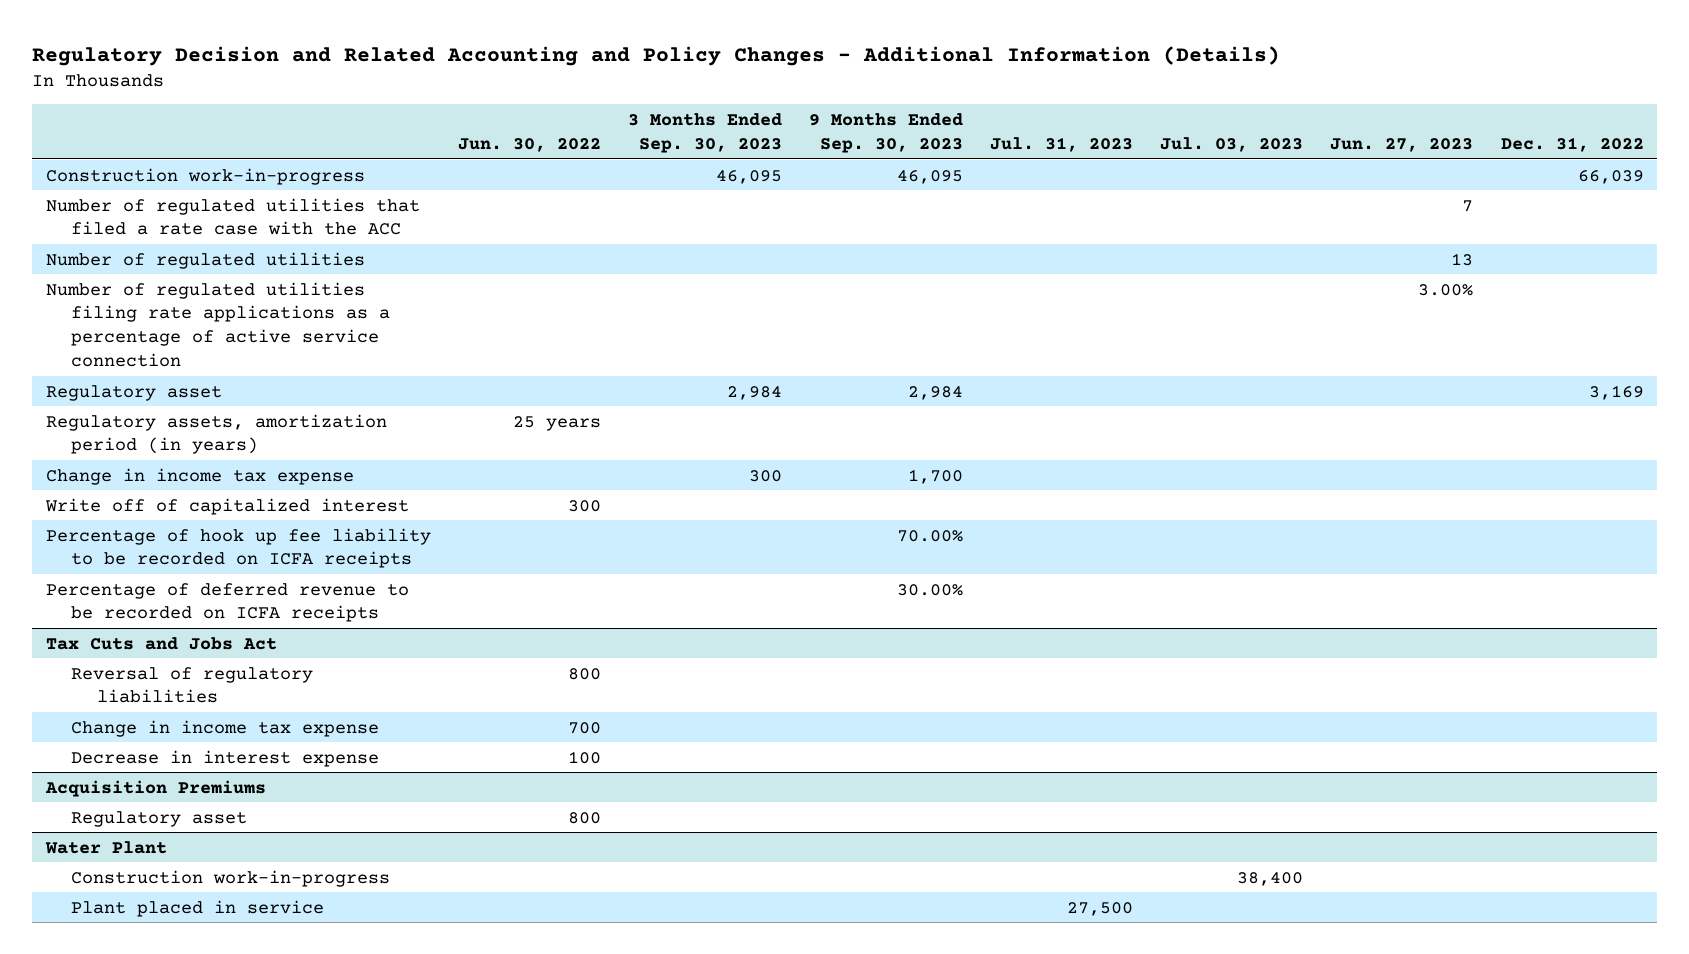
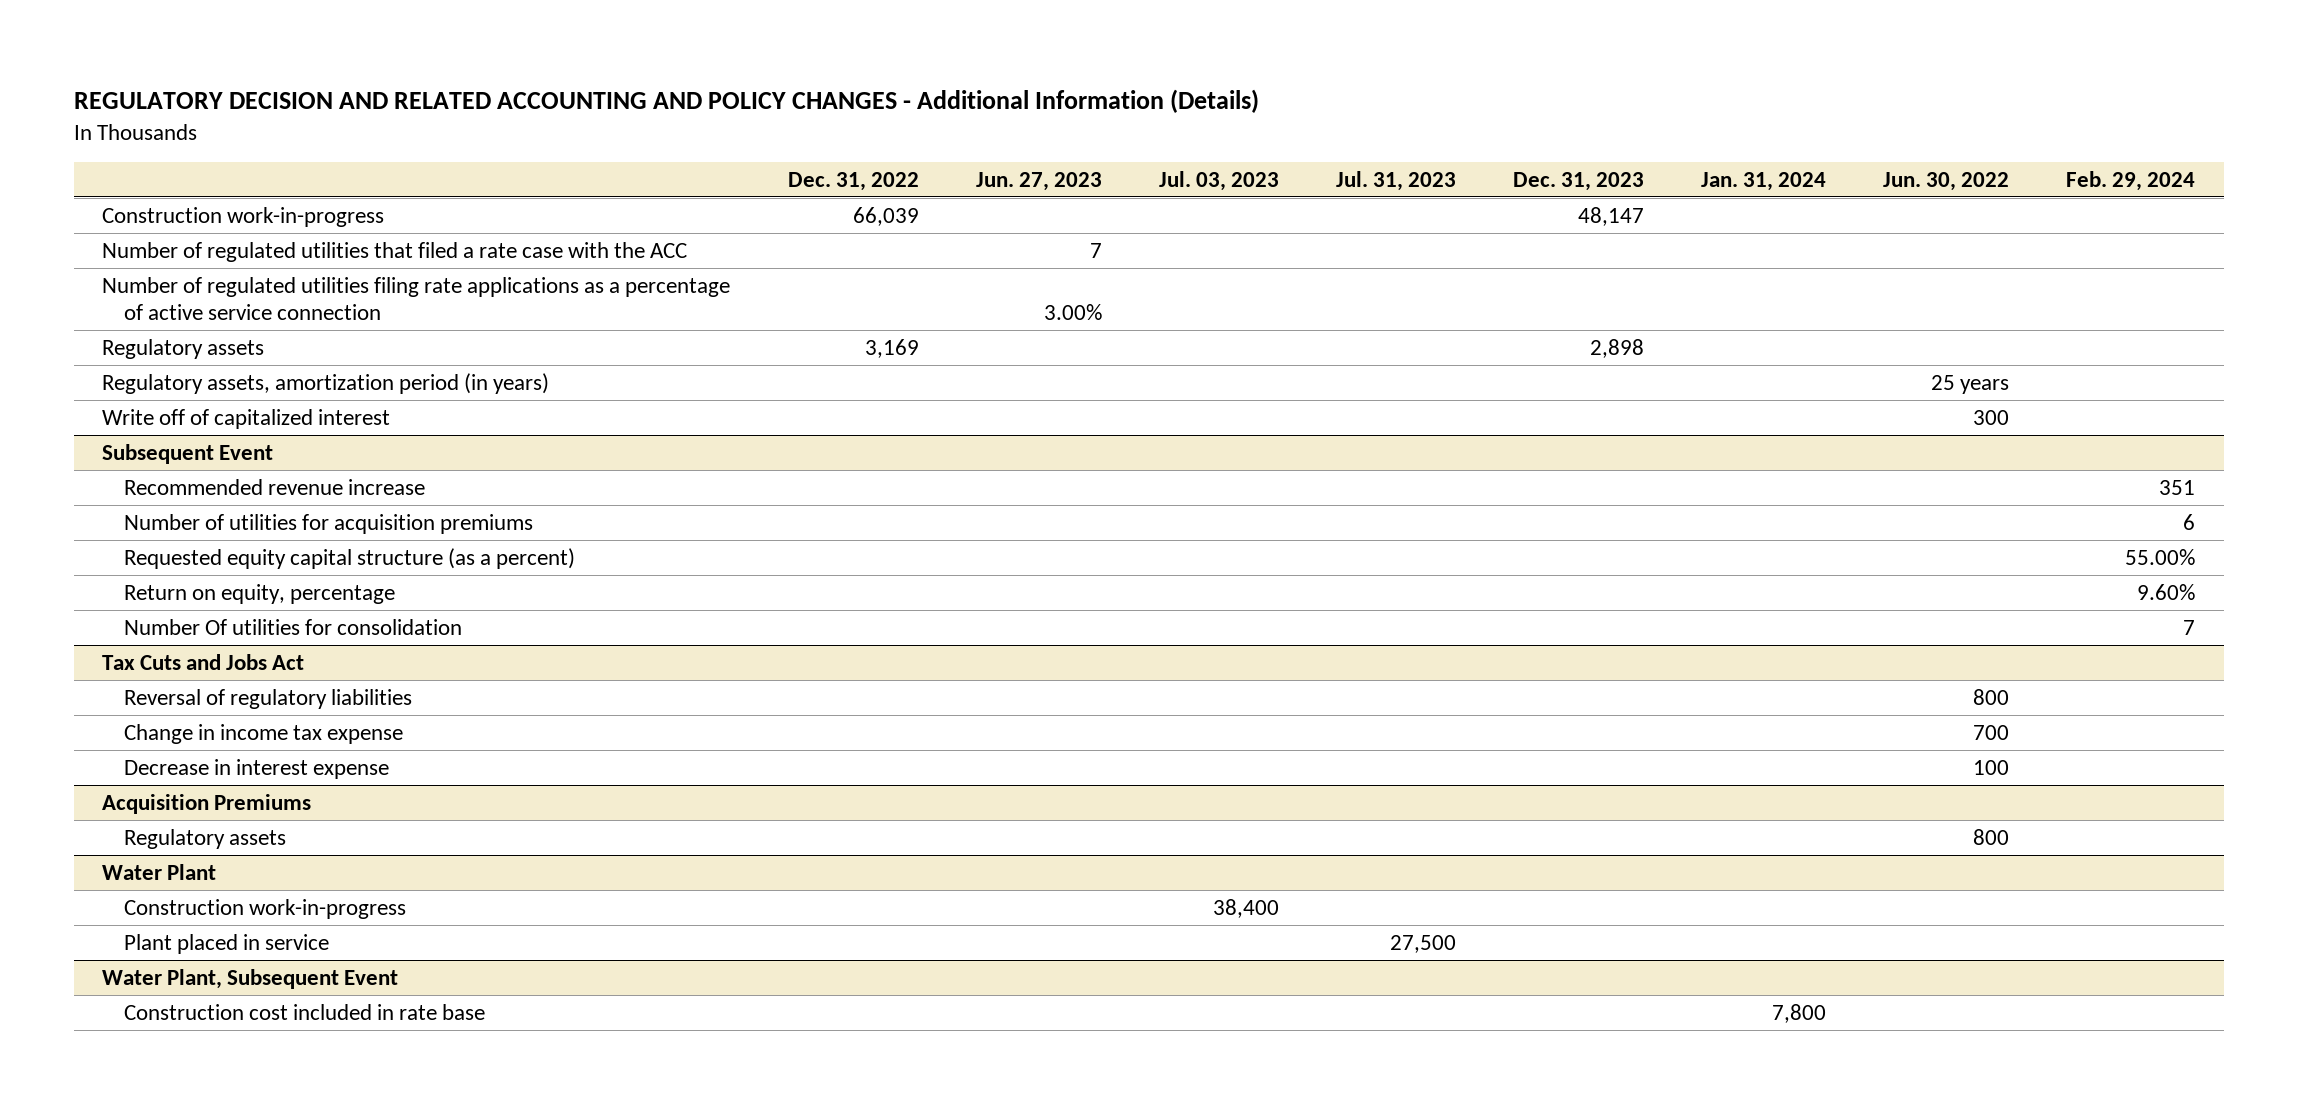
- Regulatory Decision and Related Accounting and Policy Changes - Additional Information (Details)
+ REGULATORY DECISION AND RELATED ACCOUNTING AND POLICY CHANGES - Additional Information (Details)
- | Jun. 30, 2022 | 3 Months Ended Sep. 30, 2023 | 9 Months Ended Sep. 30, 2023 | Jul. 31, 2023 | Jul. 03, 2023 | Jun. 27, 2023 | Dec. 31, 2022
+ | Dec. 31, 2022 | Jun. 27, 2023 | Jul. 03, 2023 | Jul. 31, 2023 | Dec. 31, 2023 | Jan. 31, 2024 | Jun. 30, 2022 | Feb. 29, 2024
- Number of regulated utilities | | | | | | 13 |
- Regulatory asset | | 2,984 | 2,984 | | | | 3,169
+ Regulatory assets | 3,169 | | | | 2,898 | | |
- Change in income tax expense | | 300 | 1,700 | | | |
- Percentage of hook up fee liability to be recorded on ICFA receipts | | | 70.00% | | | |
- Percentage of deferred revenue to be recorded on ICFA receipts | | | 30.00% | | | |
+ Subsequent Event
+ Recommended revenue increase | | | | | | | | 351
+ Number of utilities for acquisition premiums | | | | | | | | 6
+ Requested equity capital structure (as a percent) | | | | | | | | 55.00%
+ Return on equity, percentage | | | | | | | | 9.60%
+ Number Of utilities for consolidation | | | | | | | | 7
@ Acquisition Premiums
- Regulatory asset | 800 | | | | | |
+ Regulatory assets | | | | | | | 800 |
+ Water Plant, Subsequent Event
+ Construction cost included in rate base | | | | | | 7,800 | |

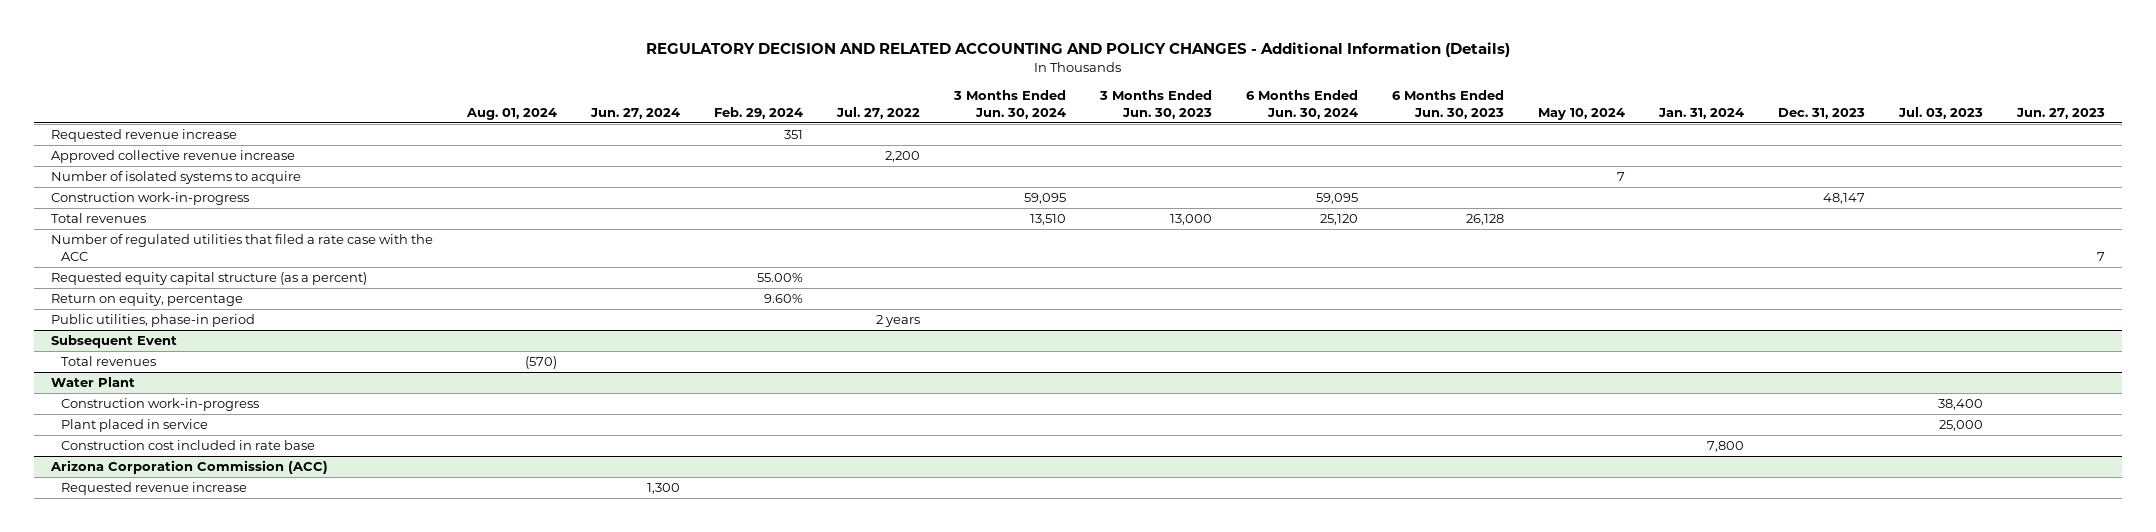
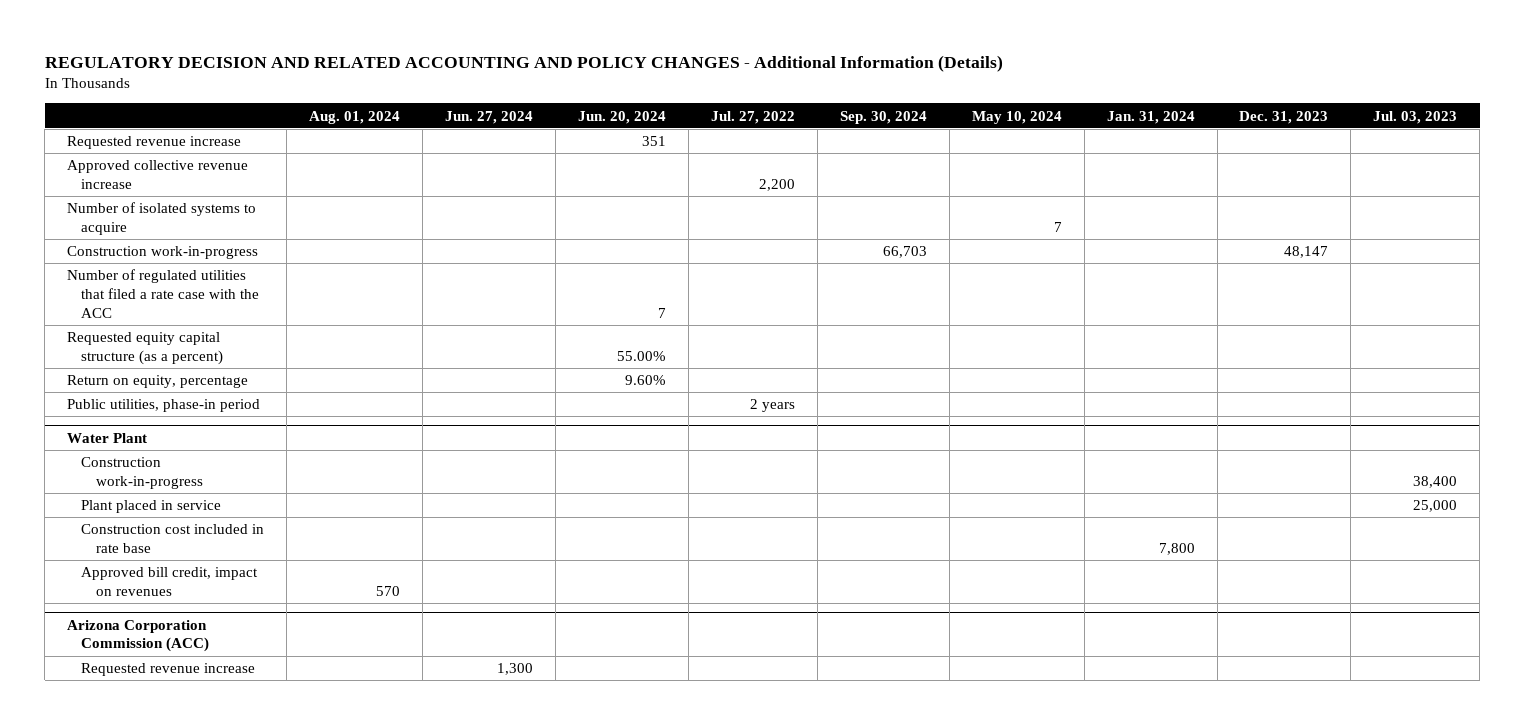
- | Aug. 01, 2024 | Jun. 27, 2024 | Feb. 29, 2024 | Jul. 27, 2022 | 3 Months Ended Jun. 30, 2024 | 3 Months Ended Jun. 30, 2023 | 6 Months Ended Jun. 30, 2024 | 6 Months Ended Jun. 30, 2023 | May 10, 2024 | Jan. 31, 2024 | Dec. 31, 2023 | Jul. 03, 2023 | Jun. 27, 2023
+ | Aug. 01, 2024 | Jun. 27, 2024 | Jun. 20, 2024 | Jul. 27, 2022 | Sep. 30, 2024 | May 10, 2024 | Jan. 31, 2024 | Dec. 31, 2023 | Jul. 03, 2023
- Total revenues | | | | | 13,510 | 13,000 | 25,120 | 26,128 | | | | |
- Subsequent Event
- Total revenues | (570) | | | | | | | | | | | |
@ Water Plant
+ Approved bill credit, impact on revenues | 570 | | | | | | | |

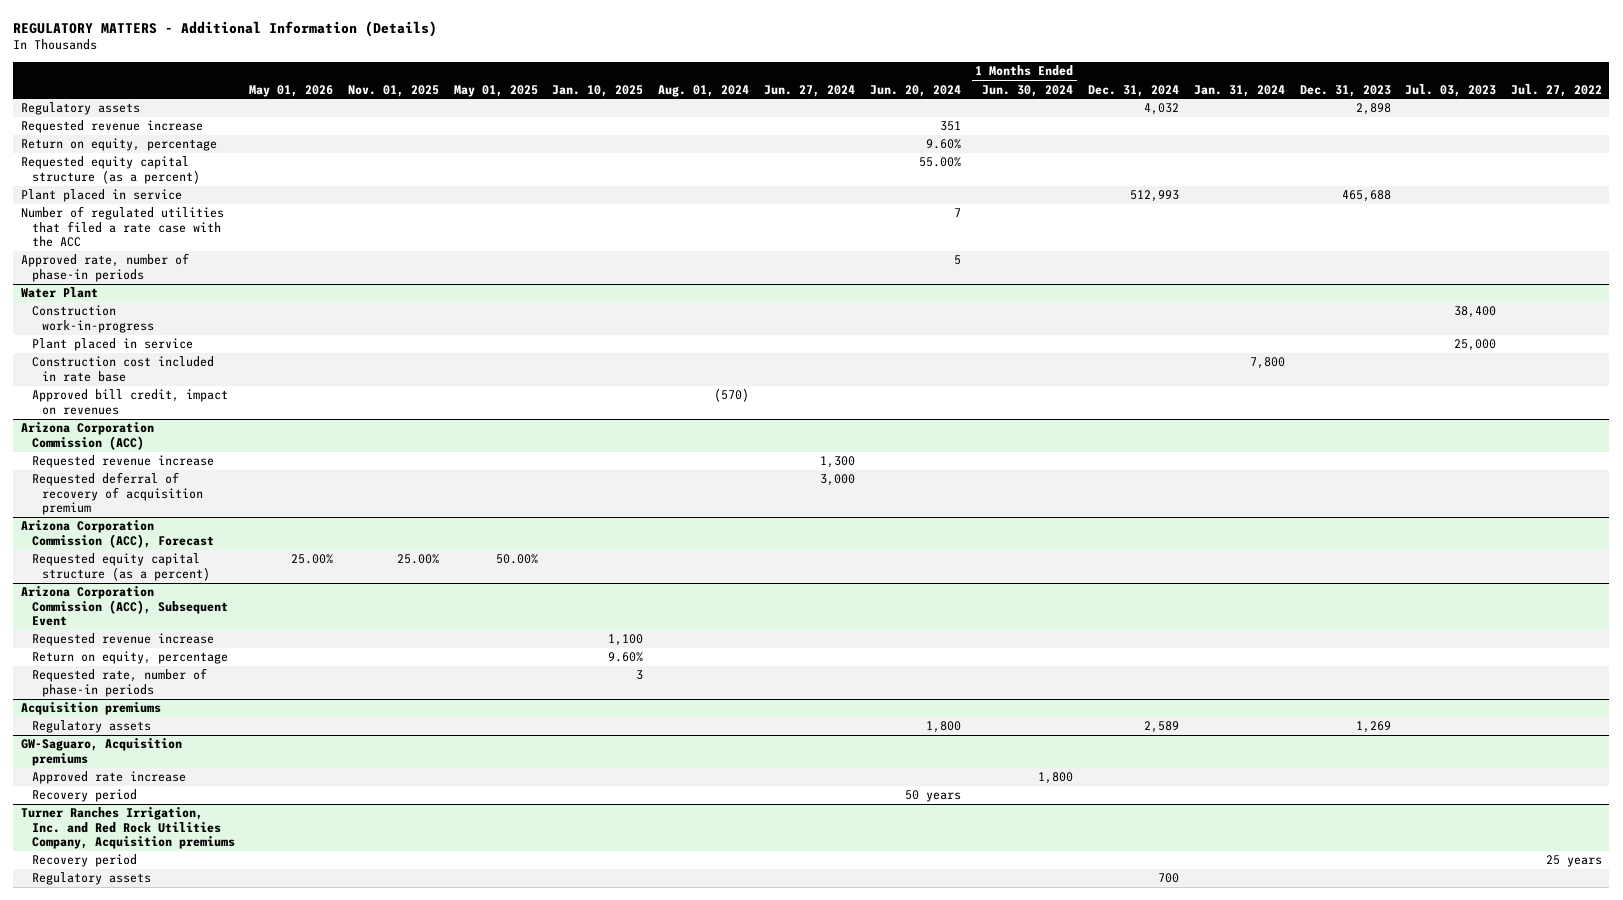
- REGULATORY DECISION AND RELATED ACCOUNTING AND POLICY CHANGES - Additional Information (Details)
+ REGULATORY MATTERS - Additional Information (Details)
- | Aug. 01, 2024 | Jun. 27, 2024 | Jun. 20, 2024 | Jul. 27, 2022 | Sep. 30, 2024 | May 10, 2024 | Jan. 31, 2024 | Dec. 31, 2023 | Jul. 03, 2023
+ | May 01, 2026 | Nov. 01, 2025 | May 01, 2025 | Jan. 10, 2025 | Aug. 01, 2024 | Jun. 27, 2024 | Jun. 20, 2024 | 1 Months Ended Jun. 30, 2024 | Dec. 31, 2024 | Jan. 31, 2024 | Dec. 31, 2023 | Jul. 03, 2023 | Jul. 27, 2022
+ Regulatory assets | | | | | | | | | 4,032 | | 2,898 | |
- Approved collective revenue increase | | | | 2,200 | | | | |
- Number of isolated systems to acquire | | | | | | 7 | | |
- Construction work-in-progress | | | | | 66,703 | | | 48,147 |
- Public utilities, phase-in period | | | | 2 years | | | | |
moved down: Requested equity capital structure (as a percent) | | | | | | | 55.00% | | | | | |
+ Plant placed in service | | | | | | | | | 512,993 | | 465,688 | |
moved down: Number of regulated utilities that filed a rate case with the ACC | | | | | | | 7 | | | | | |
+ Approved rate, number of phase-in periods | | | | | | | 5 | | | | | |
@ Water Plant
- Approved bill credit, impact on revenues | 570 | | | | | | | |
+ Approved bill credit, impact on revenues | | | | | (570) | | | | | | | |
@ Arizona Corporation Commission (ACC)
+ Requested deferral of recovery of acquisition premium | | | | | | 3,000 | | | | | | |
+ Arizona Corporation Commission (ACC), Forecast
+ Requested equity capital structure (as a percent) | 25.00% | 25.00% | 50.00% | | | | | | | | | |
+ Arizona Corporation Commission (ACC), Subsequent Event
+ Requested revenue increase | | | | 1,100 | | | | | | | | |
+ Return on equity, percentage | | | | 9.60% | | | | | | | | |
+ Requested rate, number of phase-in periods | | | | 3 | | | | | | | | |
+ Acquisition premiums
+ Regulatory assets | | | | | | | 1,800 | | 2,589 | | 1,269 | |
+ GW-Saguaro, Acquisition premiums
+ Approved rate increase | | | | | | | | 1,800 | | | | |
+ Recovery period | | | | | | | 50 years | | | | | |
+ Turner Ranches Irrigation, Inc. and Red Rock Utilities Company, Acquisition premiums
+ Recovery period | | | | | | | | | | | | | 25 years
+ Regulatory assets | | | | | | | | | 700 | | | |

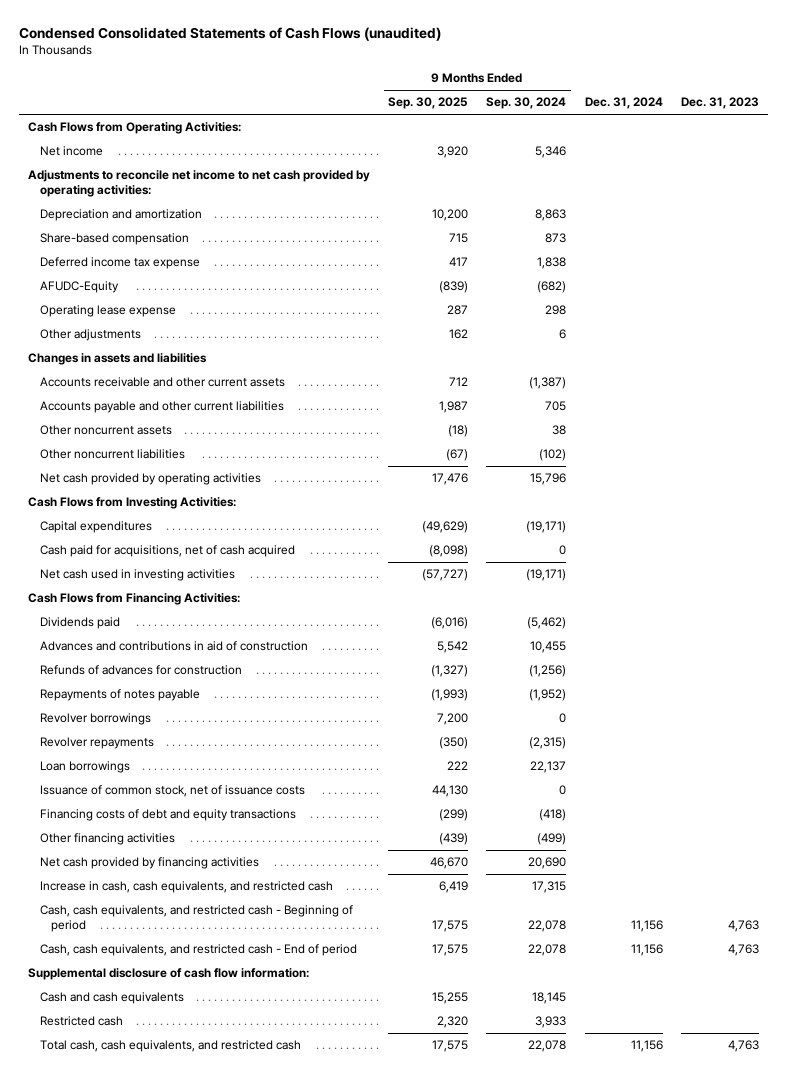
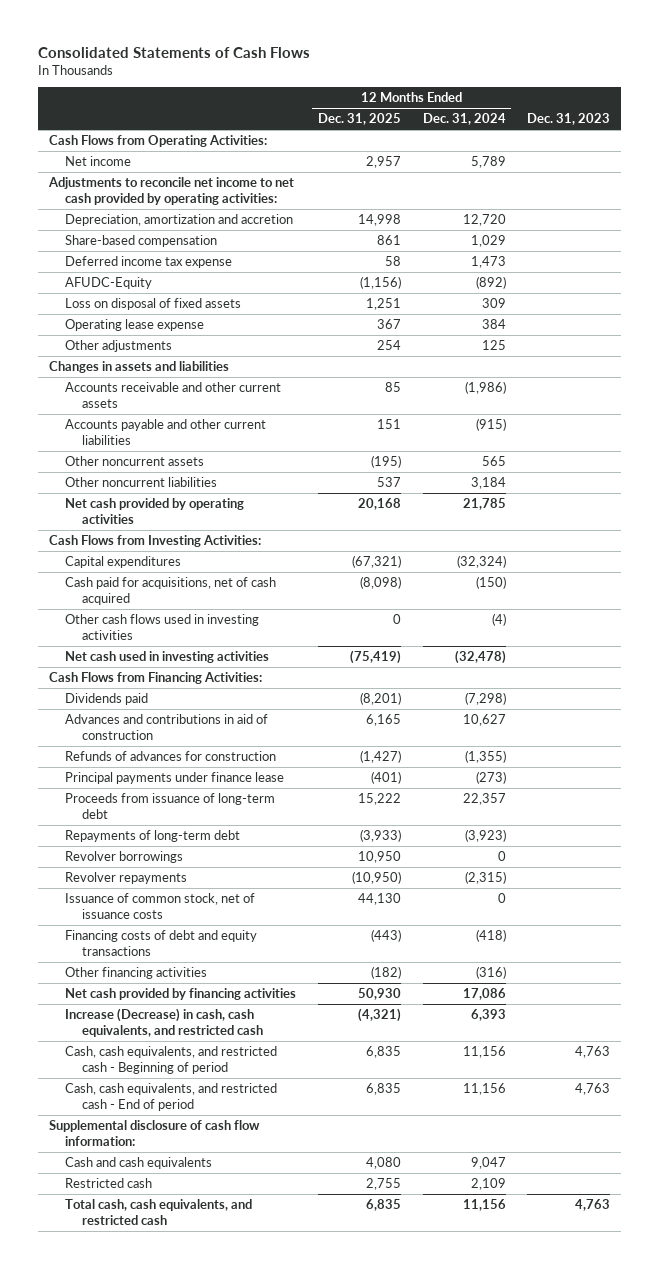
- Condensed Consolidated Statements of Cash Flows (unaudited)
+ Consolidated Statements of Cash Flows
- | 9 Months Ended Sep. 30, 2025 | 9 Months Ended Sep. 30, 2024 | Dec. 31, 2024 | Dec. 31, 2023
+ | 12 Months Ended Dec. 31, 2025 | 12 Months Ended Dec. 31, 2024 | Dec. 31, 2023
- Depreciation and amortization | 10,200 | 8,863 | |
+ Depreciation, amortization and accretion | 14,998 | 12,720 |
+ Loss on disposal of fixed assets | 1,251 | 309 |
+ Other cash flows used in investing activities | 0 | (4) |
- Repayments of notes payable | (1,993) | (1,952) | |
+ Principal payments under finance lease | (401) | (273) |
+ Proceeds from issuance of long-term debt | 15,222 | 22,357 |
+ Repayments of long-term debt | (3,933) | (3,923) |
- Loan borrowings | 222 | 22,137 | |
- Increase in cash, cash equivalents, and restricted cash | 6,419 | 17,315 | |
+ Increase (Decrease) in cash, cash equivalents, and restricted cash | (4,321) | 6,393 |

